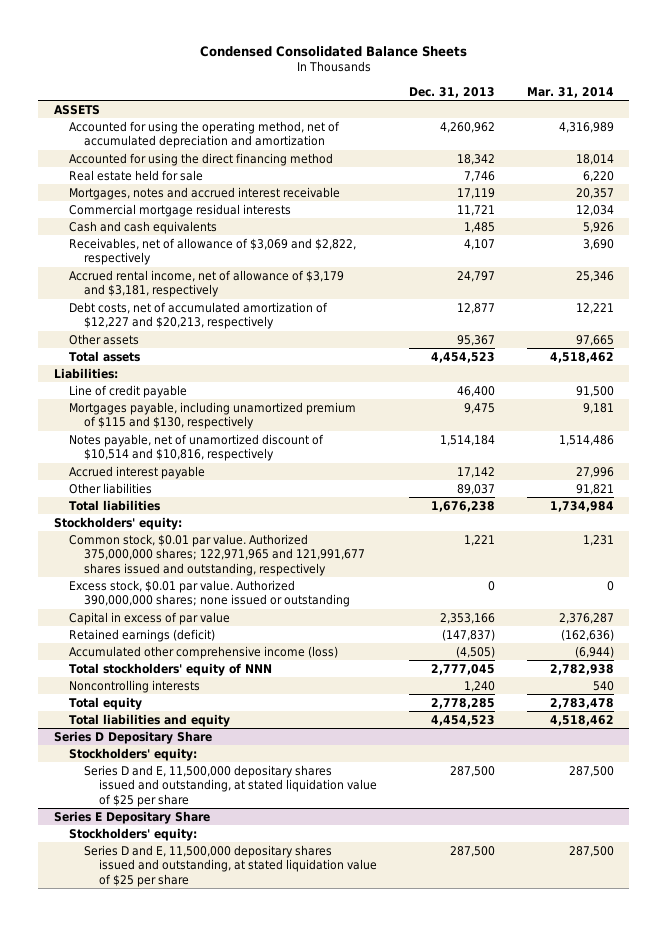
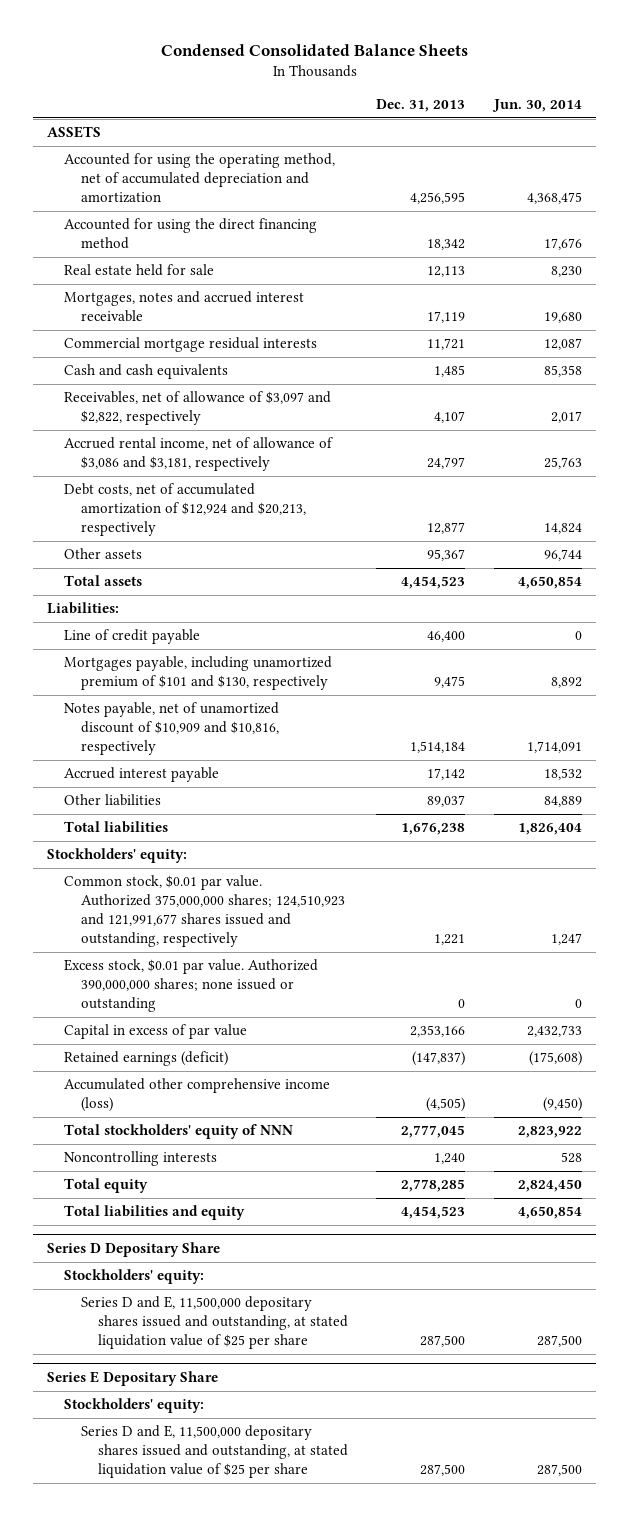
- | Dec. 31, 2013 | Mar. 31, 2014
+ | Dec. 31, 2013 | Jun. 30, 2014
- Accounted for using the operating method, net of accumulated depreciation and amortization | 4,260,962 | 4,316,989
+ Accounted for using the operating method, net of accumulated depreciation and amortization | 4,256,595 | 4,368,475
- Real estate held for sale | 7,746 | 6,220
+ Real estate held for sale | 12,113 | 8,230
- Receivables, net of allowance of $3,069 and $2,822, respectively | 4,107 | 3,690
- Accrued rental income, net of allowance of $3,179 and $3,181, respectively | 24,797 | 25,346
- Debt costs, net of accumulated amortization of $12,227 and $20,213, respectively | 12,877 | 12,221
+ Receivables, net of allowance of $3,097 and $2,822, respectively | 4,107 | 2,017
+ Accrued rental income, net of allowance of $3,086 and $3,181, respectively | 24,797 | 25,763
+ Debt costs, net of accumulated amortization of $12,924 and $20,213, respectively | 12,877 | 14,824
- Mortgages payable, including unamortized premium of $115 and $130, respectively | 9,475 | 9,181
- Notes payable, net of unamortized discount of $10,514 and $10,816, respectively | 1,514,184 | 1,514,486
+ Mortgages payable, including unamortized premium of $101 and $130, respectively | 9,475 | 8,892
+ Notes payable, net of unamortized discount of $10,909 and $10,816, respectively | 1,514,184 | 1,714,091
- Common stock, $0.01 par value. Authorized 375,000,000 shares; 122,971,965 and 121,991,677 shares issued and outstanding, respectively | 1,221 | 1,231
+ Common stock, $0.01 par value. Authorized 375,000,000 shares; 124,510,923 and 121,991,677 shares issued and outstanding, respectively | 1,221 | 1,247

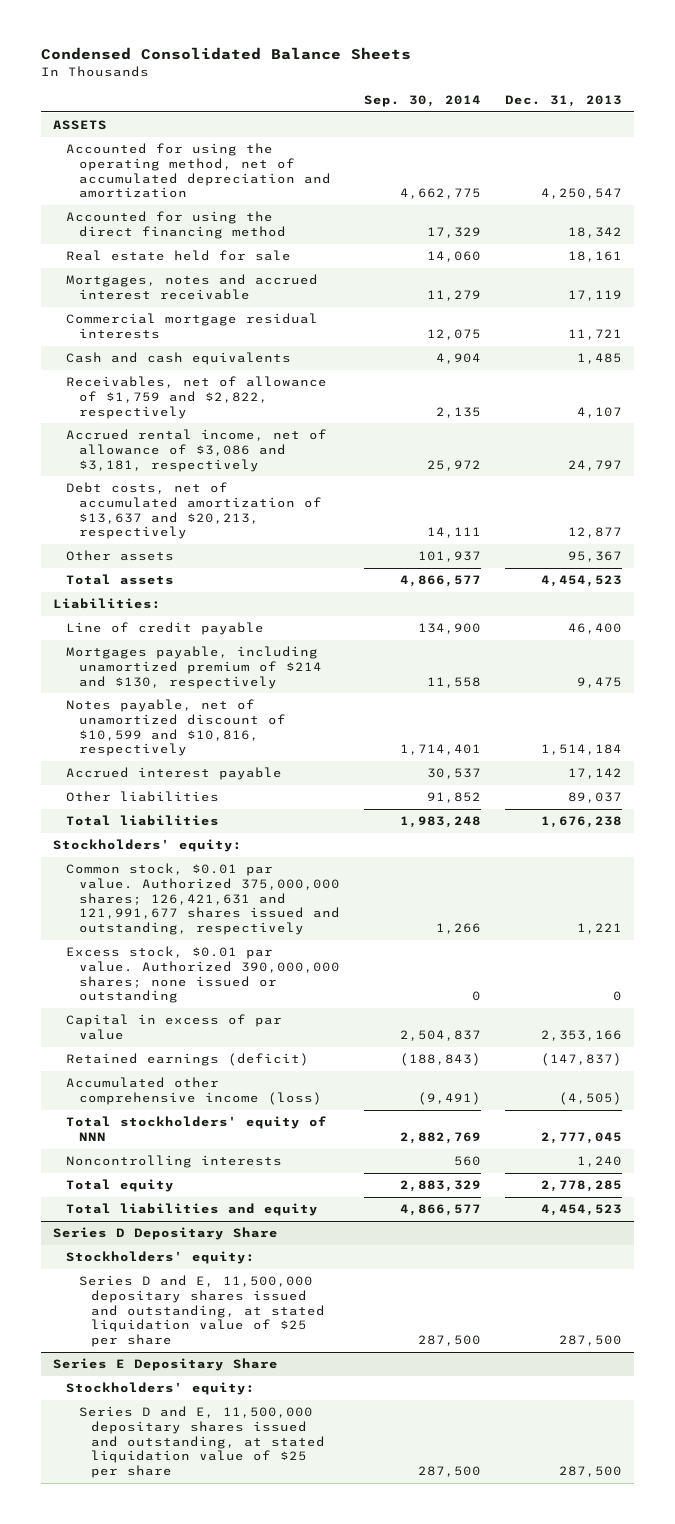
- | Dec. 31, 2013 | Jun. 30, 2014
+ | Sep. 30, 2014 | Dec. 31, 2013
- Accounted for using the operating method, net of accumulated depreciation and amortization | 4,256,595 | 4,368,475
+ Accounted for using the operating method, net of accumulated depreciation and amortization | 4,662,775 | 4,250,547
- Real estate held for sale | 12,113 | 8,230
+ Real estate held for sale | 14,060 | 18,161
- Receivables, net of allowance of $3,097 and $2,822, respectively | 4,107 | 2,017
+ Receivables, net of allowance of $1,759 and $2,822, respectively | 2,135 | 4,107
- Debt costs, net of accumulated amortization of $12,924 and $20,213, respectively | 12,877 | 14,824
+ Debt costs, net of accumulated amortization of $13,637 and $20,213, respectively | 14,111 | 12,877
- Mortgages payable, including unamortized premium of $101 and $130, respectively | 9,475 | 8,892
- Notes payable, net of unamortized discount of $10,909 and $10,816, respectively | 1,514,184 | 1,714,091
+ Mortgages payable, including unamortized premium of $214 and $130, respectively | 11,558 | 9,475
+ Notes payable, net of unamortized discount of $10,599 and $10,816, respectively | 1,714,401 | 1,514,184
- Common stock, $0.01 par value. Authorized 375,000,000 shares; 124,510,923 and 121,991,677 shares issued and outstanding, respectively | 1,221 | 1,247
+ Common stock, $0.01 par value. Authorized 375,000,000 shares; 126,421,631 and 121,991,677 shares issued and outstanding, respectively | 1,266 | 1,221

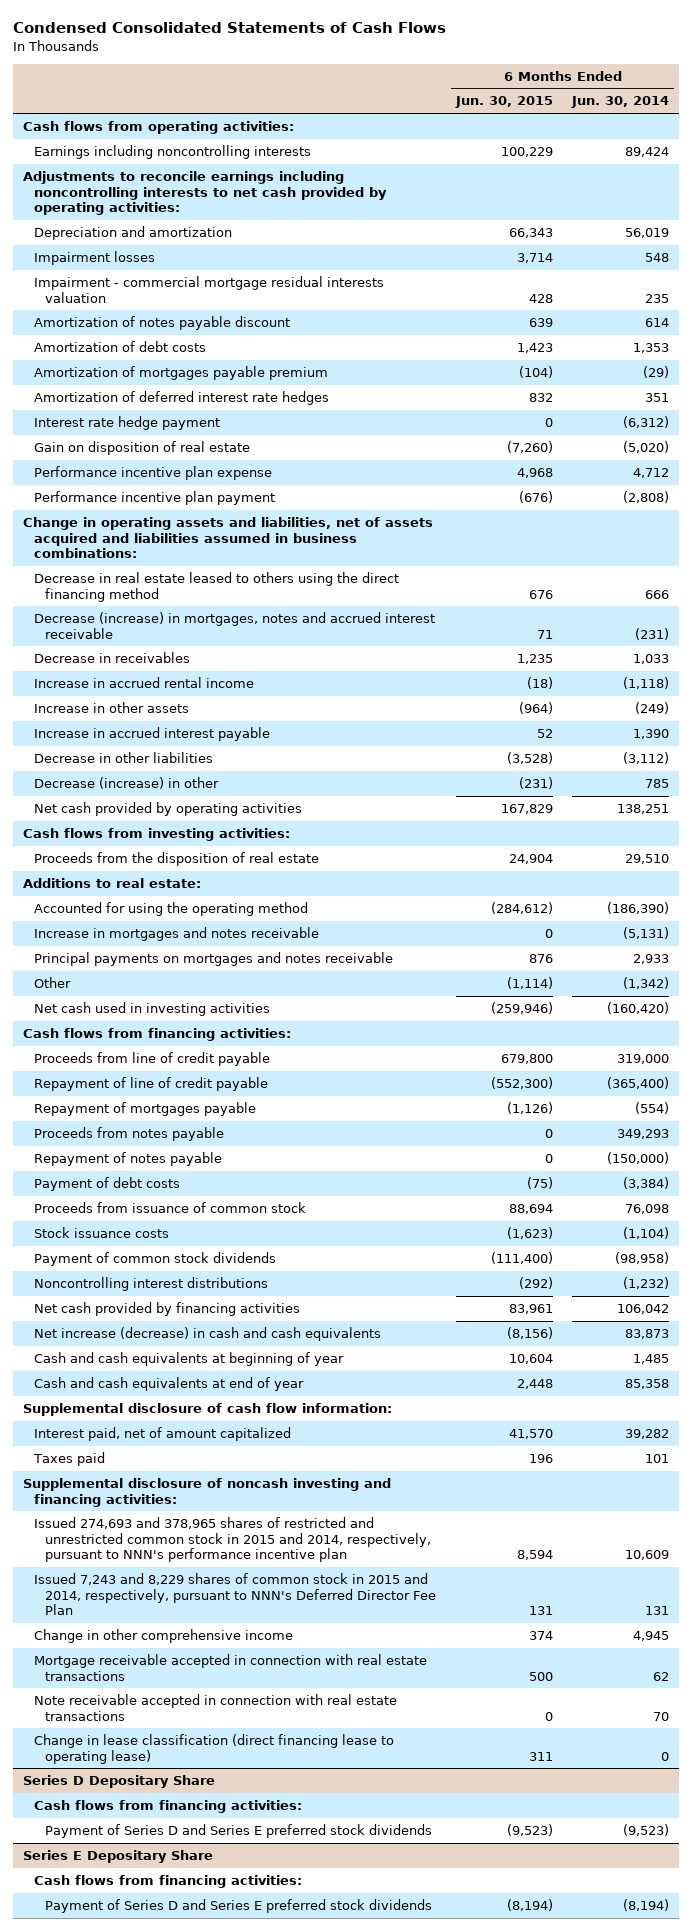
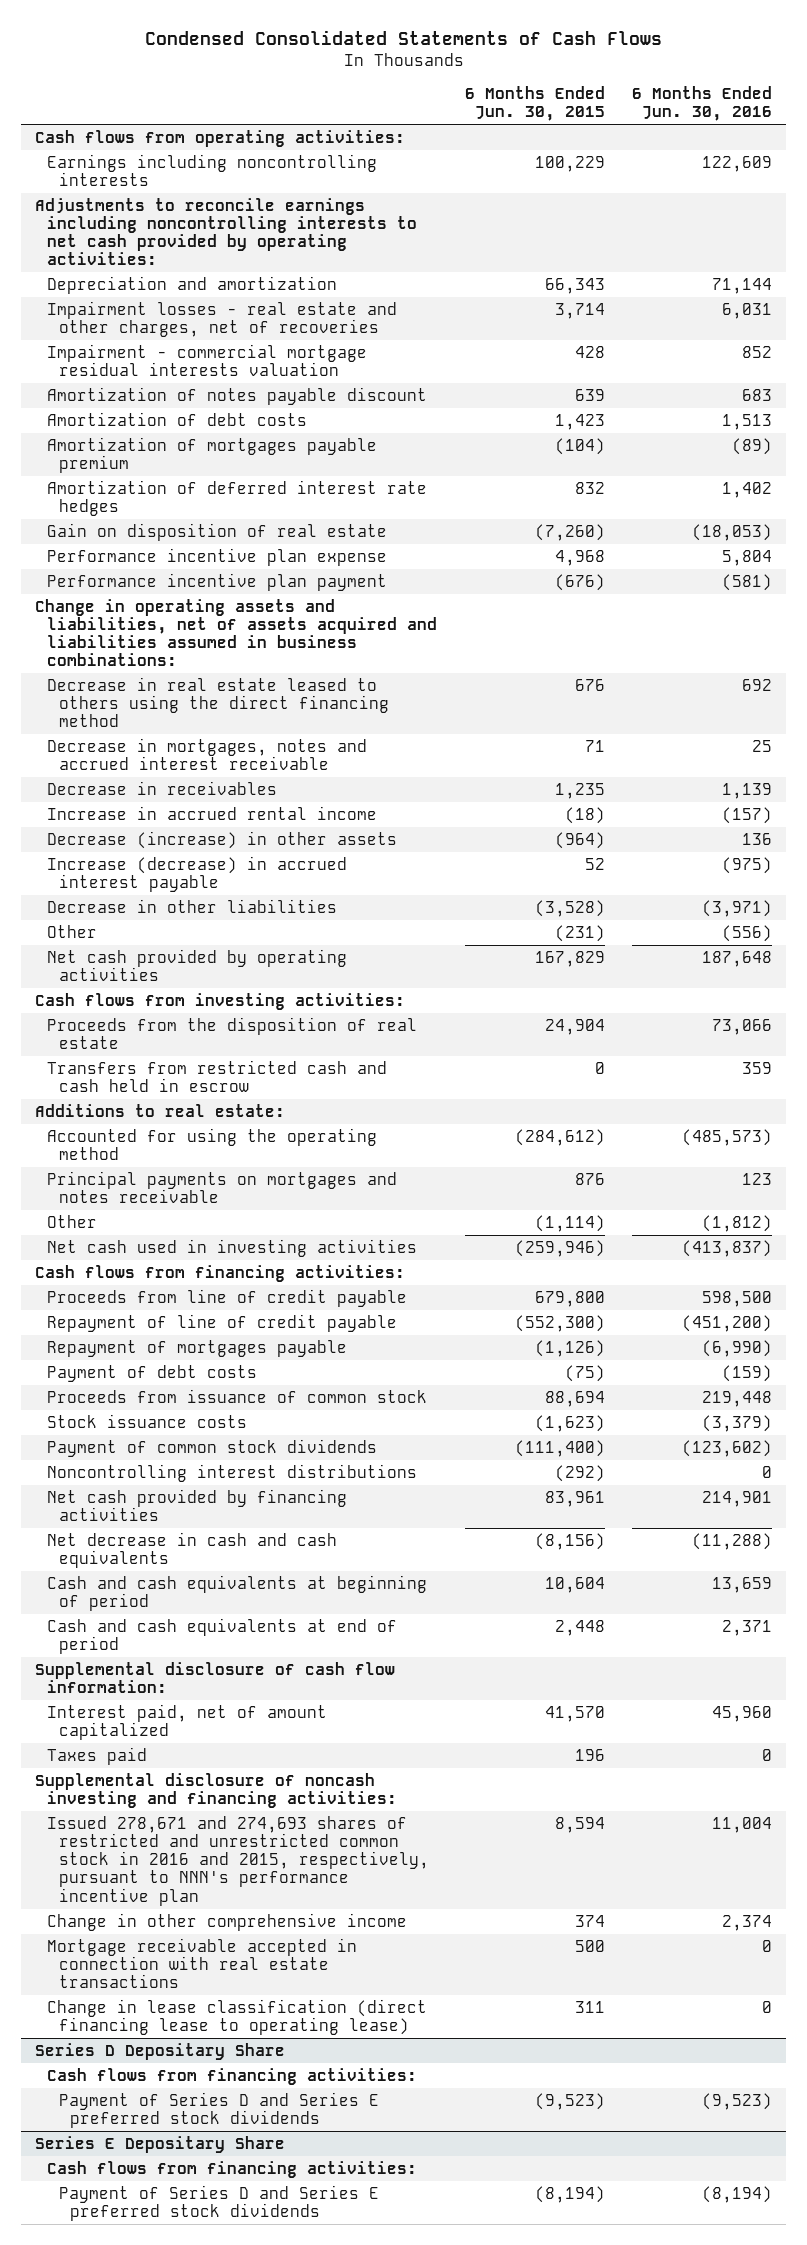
- | 6 Months Ended Jun. 30, 2015 | 6 Months Ended Jun. 30, 2014
+ | 6 Months Ended Jun. 30, 2015 | 6 Months Ended Jun. 30, 2016
- Impairment losses | 3,714 | 548
+ Impairment losses - real estate and other charges, net of recoveries | 3,714 | 6,031
- Interest rate hedge payment | 0 | (6,312)
- Decrease (increase) in mortgages, notes and accrued interest receivable | 71 | (231)
+ Decrease in mortgages, notes and accrued interest receivable | 71 | 25
- Increase in other assets | (964) | (249)
- Increase in accrued interest payable | 52 | 1,390
+ Decrease (increase) in other assets | (964) | 136
+ Increase (decrease) in accrued interest payable | 52 | (975)
- Decrease (increase) in other | (231) | 785
+ Other | (231) | (556)
+ Transfers from restricted cash and cash held in escrow | 0 | 359
- Increase in mortgages and notes receivable | 0 | (5,131)
- Proceeds from notes payable | 0 | 349,293
- Repayment of notes payable | 0 | (150,000)
- Net increase (decrease) in cash and cash equivalents | (8,156) | 83,873
- Cash and cash equivalents at beginning of year | 10,604 | 1,485
- Cash and cash equivalents at end of year | 2,448 | 85,358
+ Net decrease in cash and cash equivalents | (8,156) | (11,288)
+ Cash and cash equivalents at beginning of period | 10,604 | 13,659
+ Cash and cash equivalents at end of period | 2,448 | 2,371
- Issued 274,693 and 378,965 shares of restricted and unrestricted common stock in 2015 and 2014, respectively, pursuant to NNN's performance incentive plan | 8,594 | 10,609
- Issued 7,243 and 8,229 shares of common stock in 2015 and 2014, respectively, pursuant to NNN's Deferred Director Fee Plan | 131 | 131
+ Issued 278,671 and 274,693 shares of restricted and unrestricted common stock in 2016 and 2015, respectively, pursuant to NNN's performance incentive plan | 8,594 | 11,004
- Note receivable accepted in connection with real estate transactions | 0 | 70

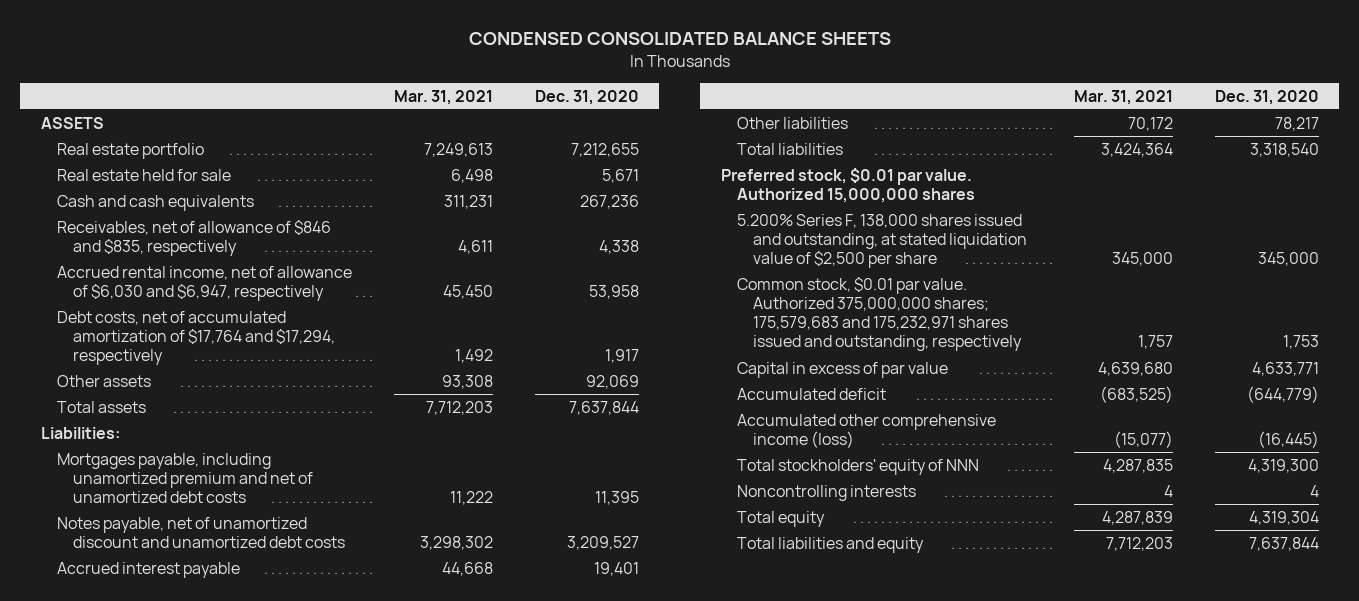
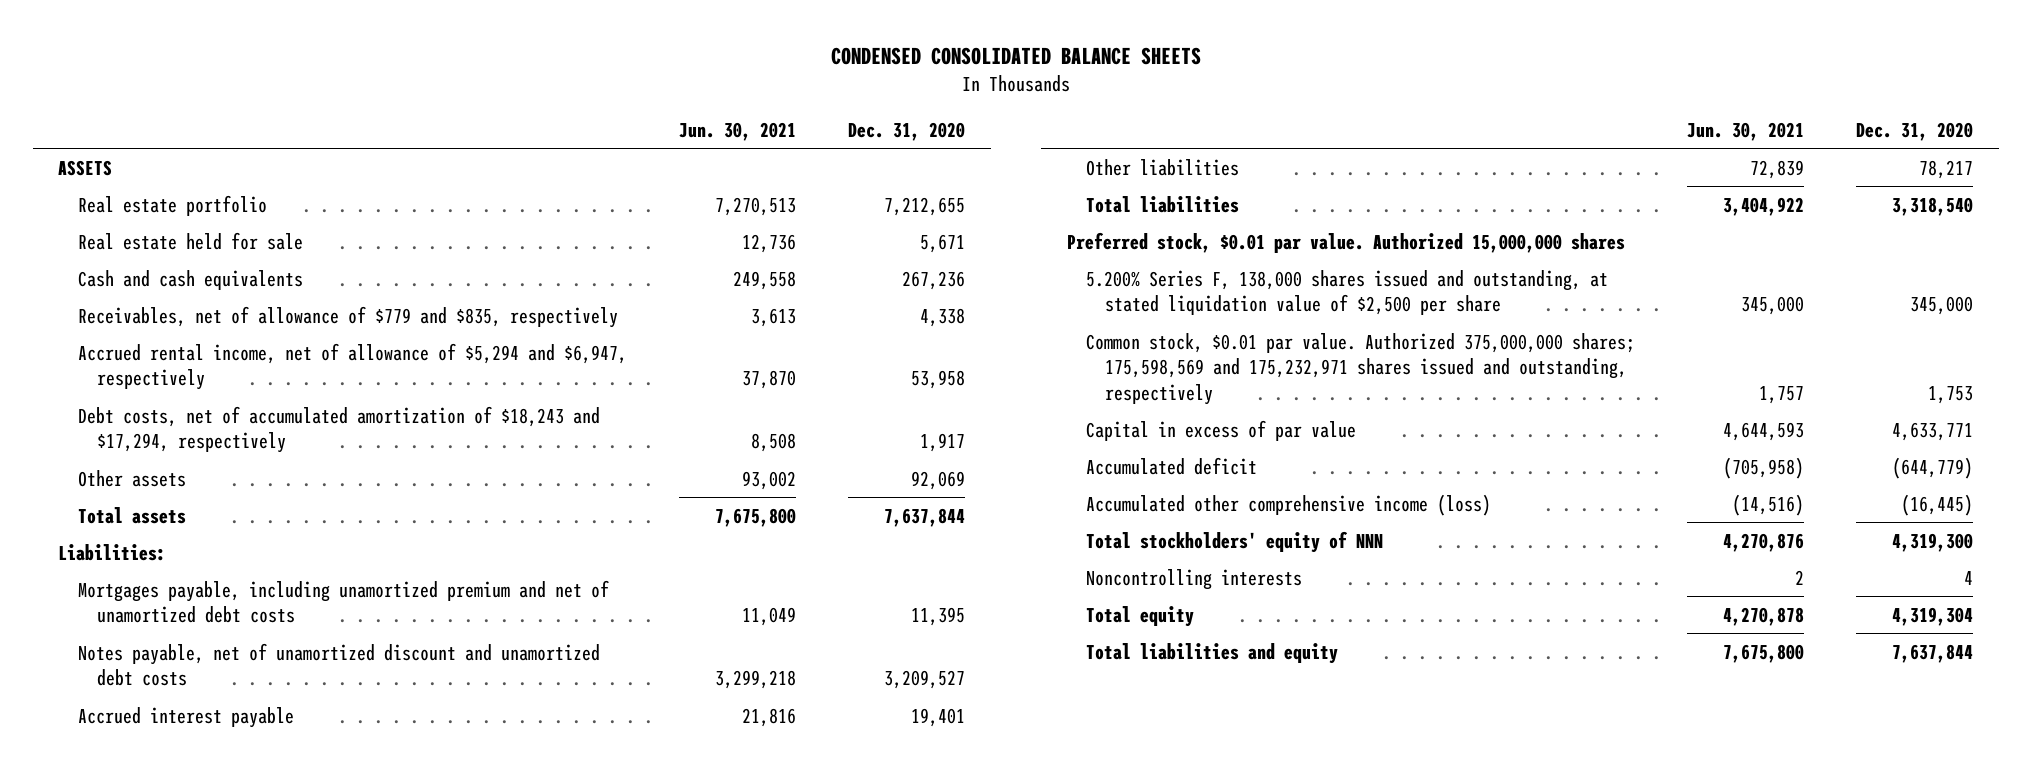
- | Mar. 31, 2021 | Dec. 31, 2020
+ | Jun. 30, 2021 | Dec. 31, 2020
- Receivables, net of allowance of $846 and $835, respectively | 4,611 | 4,338
- Accrued rental income, net of allowance of $6,030 and $6,947, respectively | 45,450 | 53,958
- Debt costs, net of accumulated amortization of $17,764 and $17,294, respectively | 1,492 | 1,917
+ Receivables, net of allowance of $779 and $835, respectively | 3,613 | 4,338
+ Accrued rental income, net of allowance of $5,294 and $6,947, respectively | 37,870 | 53,958
+ Debt costs, net of accumulated amortization of $18,243 and $17,294, respectively | 8,508 | 1,917
- Common stock, $0.01 par value. Authorized 375,000,000 shares; 175,579,683 and 175,232,971 shares issued and outstanding, respectively | 1,757 | 1,753
+ Common stock, $0.01 par value. Authorized 375,000,000 shares; 175,598,569 and 175,232,971 shares issued and outstanding, respectively | 1,757 | 1,753

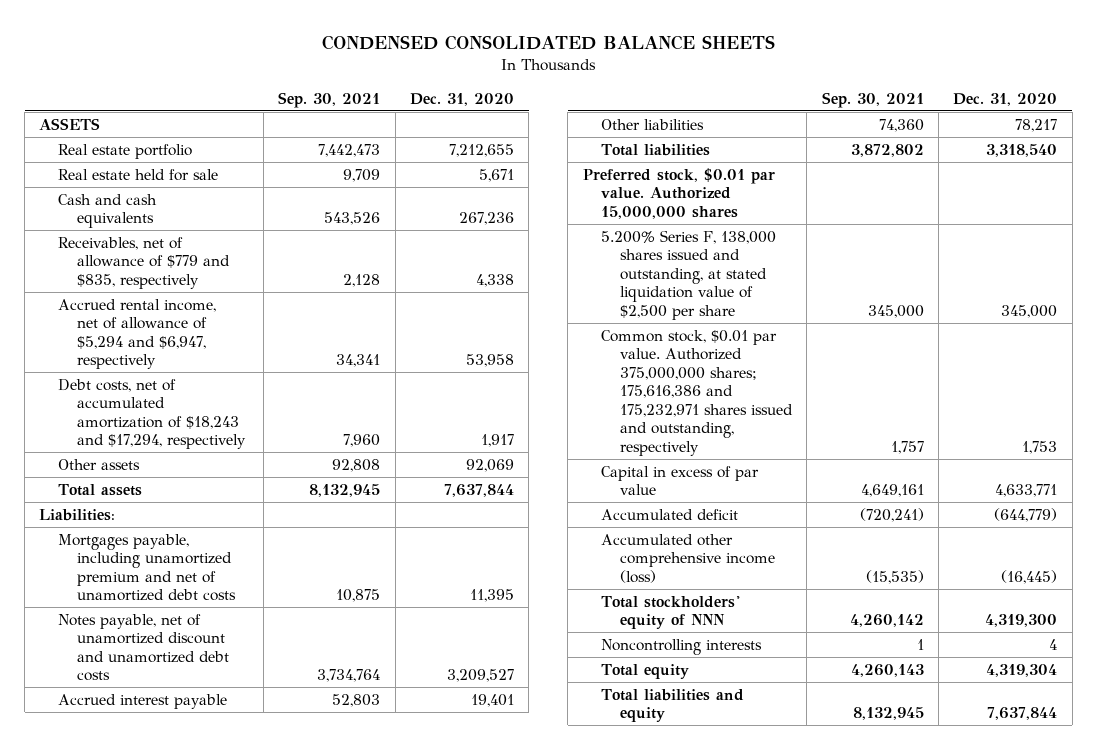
- | Jun. 30, 2021 | Dec. 31, 2020
+ | Sep. 30, 2021 | Dec. 31, 2020
- Common stock, $0.01 par value. Authorized 375,000,000 shares; 175,598,569 and 175,232,971 shares issued and outstanding, respectively | 1,757 | 1,753
+ Common stock, $0.01 par value. Authorized 375,000,000 shares; 175,616,386 and 175,232,971 shares issued and outstanding, respectively | 1,757 | 1,753

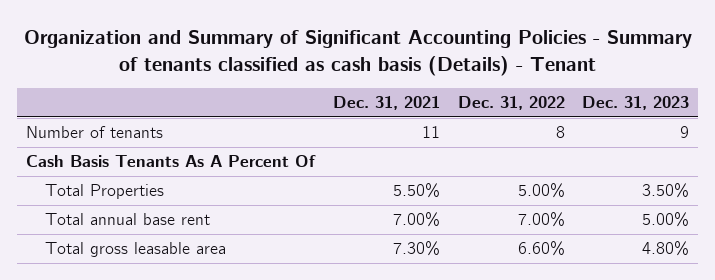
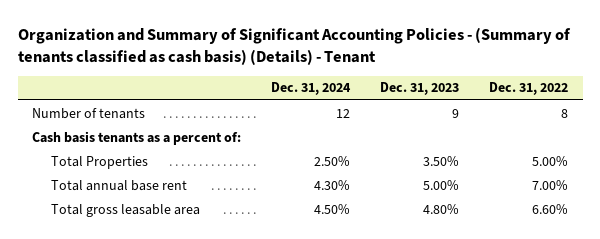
- Organization and Summary of Significant Accounting Policies - Summary of tenants classified as cash basis (Details) - Tenant
+ Organization and Summary of Significant Accounting Policies - (Summary of tenants classified as cash basis) (Details) - Tenant
- | Dec. 31, 2021 | Dec. 31, 2022 | Dec. 31, 2023
+ | Dec. 31, 2024 | Dec. 31, 2023 | Dec. 31, 2022
- Cash Basis Tenants As A Percent Of
+ Cash basis tenants as a percent of:

